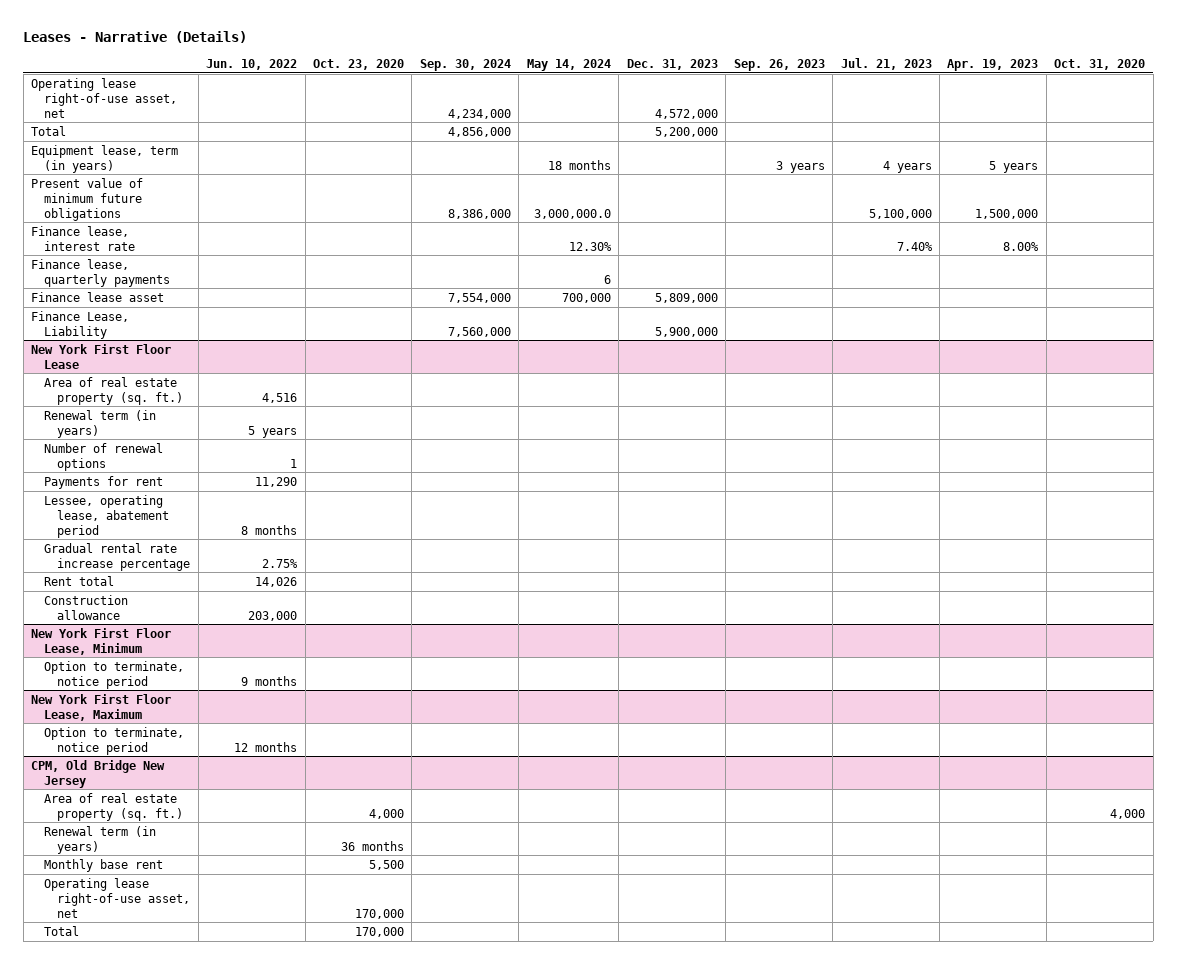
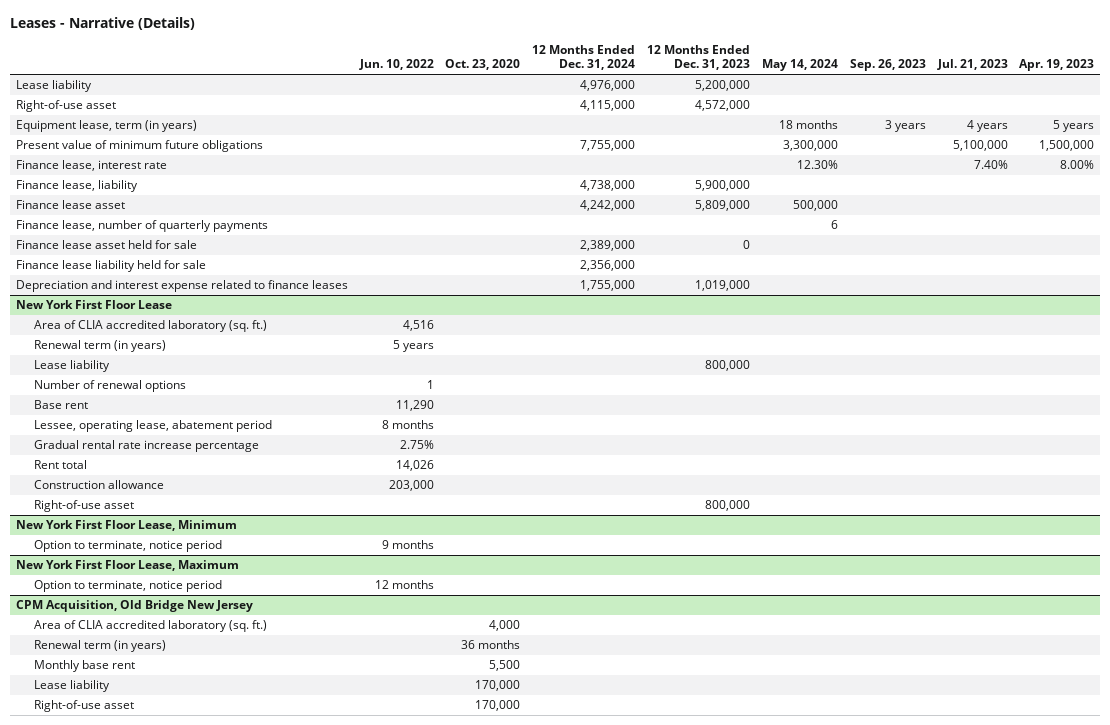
- | Jun. 10, 2022 | Oct. 23, 2020 | Sep. 30, 2024 | May 14, 2024 | Dec. 31, 2023 | Sep. 26, 2023 | Jul. 21, 2023 | Apr. 19, 2023 | Oct. 31, 2020
+ | Jun. 10, 2022 | Oct. 23, 2020 | 12 Months Ended Dec. 31, 2024 | 12 Months Ended Dec. 31, 2023 | May 14, 2024 | Sep. 26, 2023 | Jul. 21, 2023 | Apr. 19, 2023
- Operating lease right-of-use asset, net | | | 4,234,000 | | 4,572,000 | | | |
- Total | | | 4,856,000 | | 5,200,000 | | | |
+ Lease liability | | | 4,976,000 | 5,200,000 | | | |
+ Right-of-use asset | | | 4,115,000 | 4,572,000 | | | |
- Present value of minimum future obligations | | | 8,386,000 | 3,000,000.0 | | | 5,100,000 | 1,500,000 |
+ Present value of minimum future obligations | | | 7,755,000 | | 3,300,000 | | 5,100,000 | 1,500,000
- Finance lease, quarterly payments | | | | 6 | | | | |
- Finance lease asset | | | 7,554,000 | 700,000 | 5,809,000 | | | |
- Finance Lease, Liability | | | 7,560,000 | | 5,900,000 | | | |
+ Finance lease, liability | | | 4,738,000 | 5,900,000 | | | |
+ Finance lease asset | | | 4,242,000 | 5,809,000 | 500,000 | | |
+ Finance lease, number of quarterly payments | | | | | 6 | | |
+ Finance lease asset held for sale | | | 2,389,000 | 0 | | | |
+ Finance lease liability held for sale | | | 2,356,000 | | | | |
+ Depreciation and interest expense related to finance leases | | | 1,755,000 | 1,019,000 | | | |
@ New York First Floor Lease
- Area of real estate property (sq. ft.) | 4,516 | | | | | | | |
+ Area of CLIA accredited laboratory (sq. ft.) | 4,516 | | | | | | |
+ Lease liability | | | | 800,000 | | | |
- Payments for rent | 11,290 | | | | | | | |
+ Base rent | 11,290 | | | | | | |
+ Right-of-use asset | | | | 800,000 | | | |
- CPM, Old Bridge New Jersey
- Area of real estate property (sq. ft.) | | 4,000 | | | | | | | 4,000
+ CPM Acquisition, Old Bridge New Jersey
+ Area of CLIA accredited laboratory (sq. ft.) | | 4,000 | | | | | |
- Operating lease right-of-use asset, net | | 170,000 | | | | | | |
- Total | | 170,000 | | | | | | |
+ Lease liability | | 170,000 | | | | | |
+ Right-of-use asset | | 170,000 | | | | | |

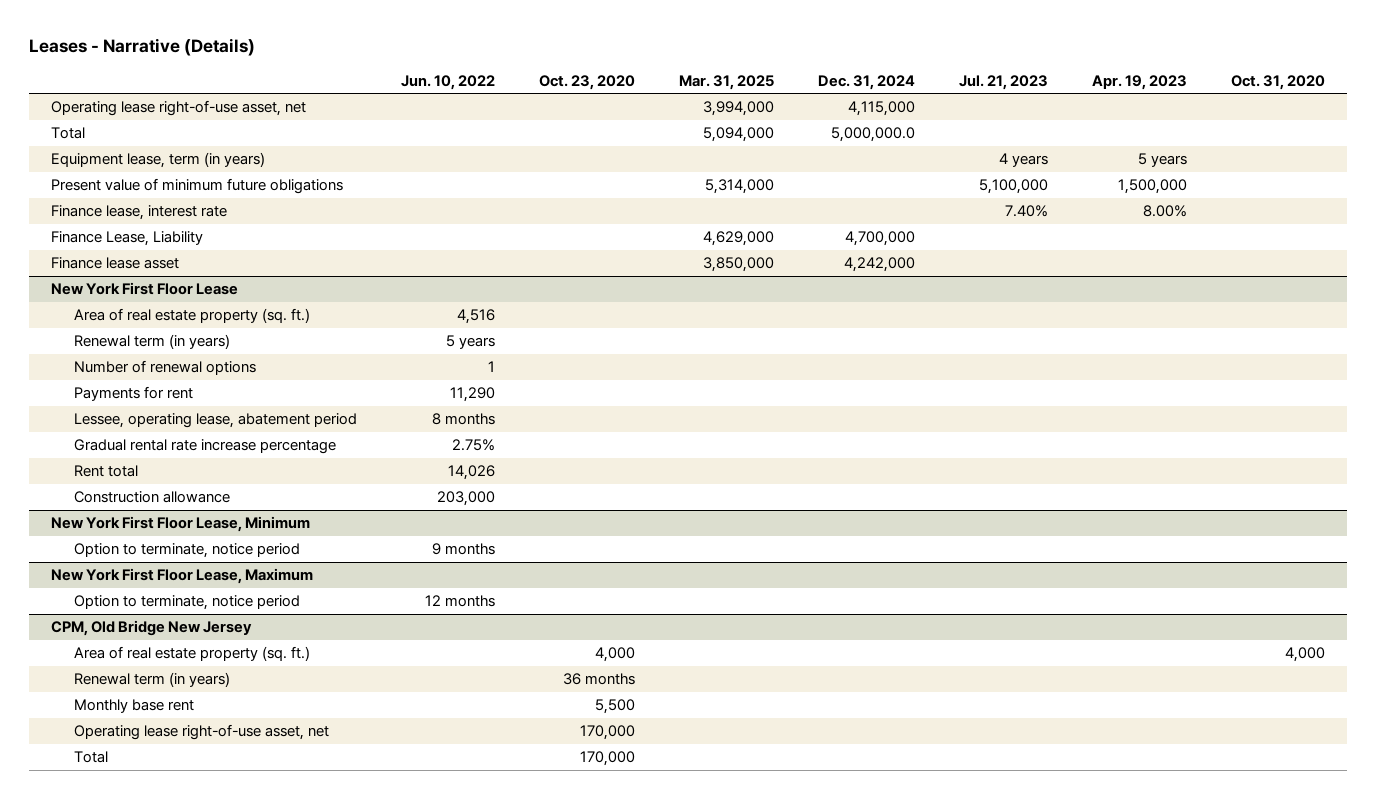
- | Jun. 10, 2022 | Oct. 23, 2020 | 12 Months Ended Dec. 31, 2024 | 12 Months Ended Dec. 31, 2023 | May 14, 2024 | Sep. 26, 2023 | Jul. 21, 2023 | Apr. 19, 2023
+ | Jun. 10, 2022 | Oct. 23, 2020 | Mar. 31, 2025 | Dec. 31, 2024 | Jul. 21, 2023 | Apr. 19, 2023 | Oct. 31, 2020
- Lease liability | | | 4,976,000 | 5,200,000 | | | |
- Right-of-use asset | | | 4,115,000 | 4,572,000 | | | |
+ Operating lease right-of-use asset, net | | | 3,994,000 | 4,115,000 | | |
+ Total | | | 5,094,000 | 5,000,000.0 | | |
- Finance lease, liability | | | 4,738,000 | 5,900,000 | | | |
+ Finance Lease, Liability | | | 4,629,000 | 4,700,000 | | |
- Finance lease, number of quarterly payments | | | | | 6 | | |
- Finance lease asset held for sale | | | 2,389,000 | 0 | | | |
- Finance lease liability held for sale | | | 2,356,000 | | | | |
- Depreciation and interest expense related to finance leases | | | 1,755,000 | 1,019,000 | | | |
@ New York First Floor Lease
- Area of CLIA accredited laboratory (sq. ft.) | 4,516 | | | | | | |
+ Area of real estate property (sq. ft.) | 4,516 | | | | | |
- Lease liability | | | | 800,000 | | | |
- Base rent | 11,290 | | | | | | |
+ Payments for rent | 11,290 | | | | | |
- Right-of-use asset | | | | 800,000 | | | |
- CPM Acquisition, Old Bridge New Jersey
- Area of CLIA accredited laboratory (sq. ft.) | | 4,000 | | | | | |
+ CPM, Old Bridge New Jersey
+ Area of real estate property (sq. ft.) | | 4,000 | | | | | 4,000
- Lease liability | | 170,000 | | | | | |
- Right-of-use asset | | 170,000 | | | | | |
+ Operating lease right-of-use asset, net | | 170,000 | | | | |
+ Total | | 170,000 | | | | |

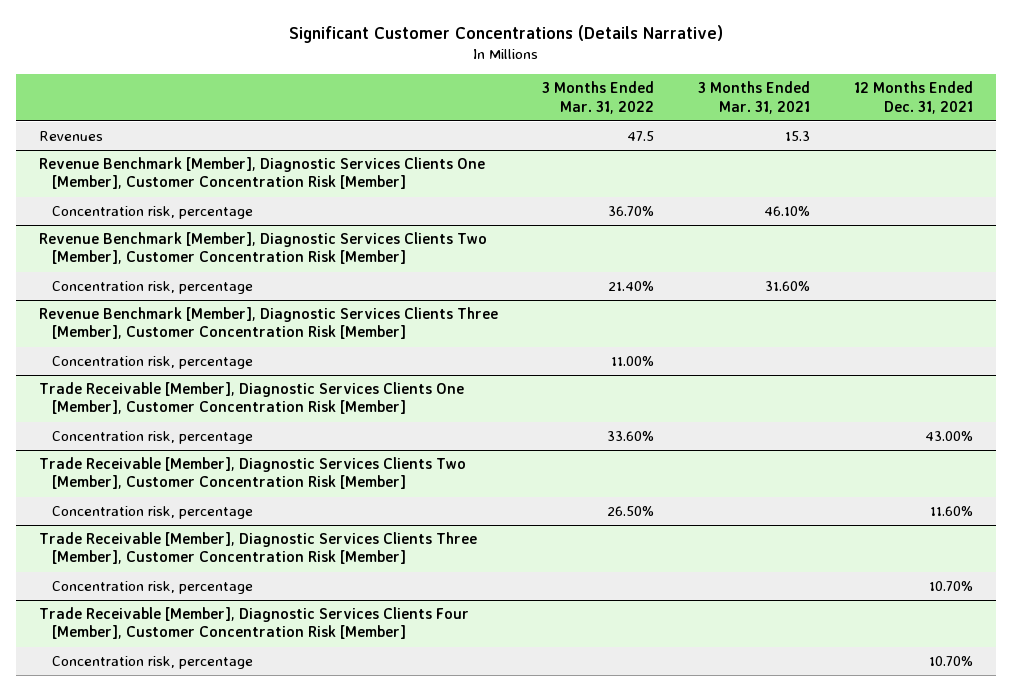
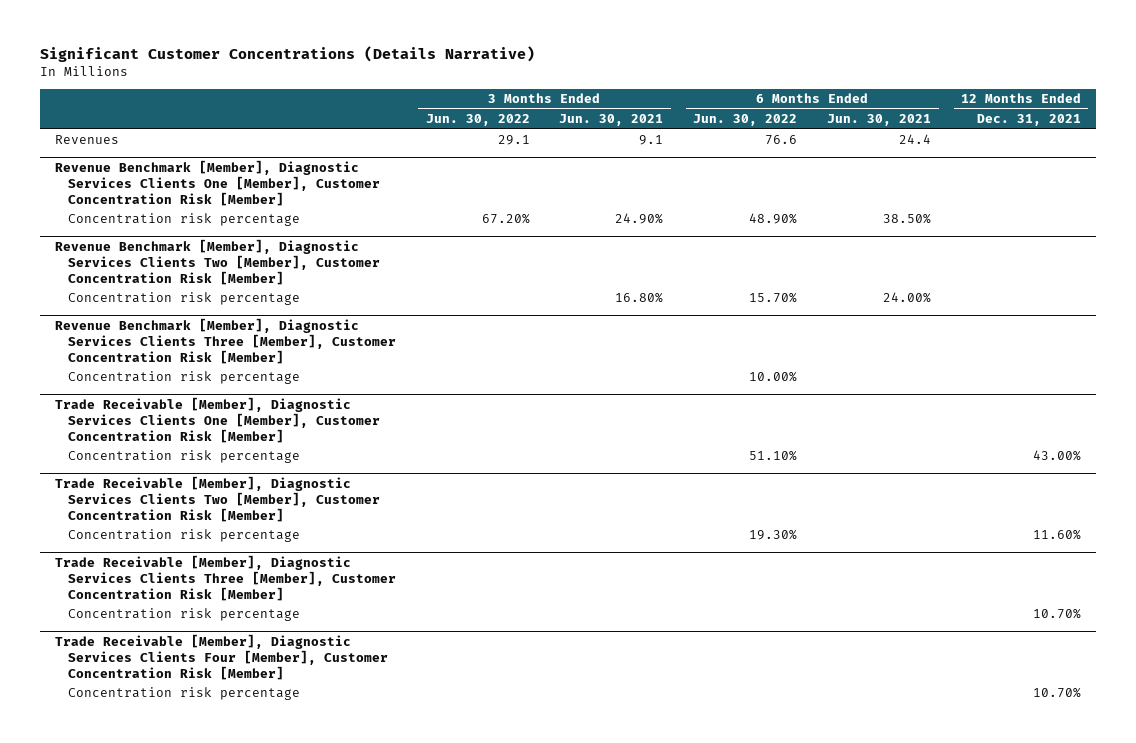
- | 3 Months Ended Mar. 31, 2022 | 3 Months Ended Mar. 31, 2021 | 12 Months Ended Dec. 31, 2021
+ | 3 Months Ended Jun. 30, 2022 | 3 Months Ended Jun. 30, 2021 | 6 Months Ended Jun. 30, 2022 | 6 Months Ended Jun. 30, 2021 | 12 Months Ended Dec. 31, 2021
@ Revenue Benchmark [Member], Diagnostic Services Clients One [Member], Customer Concentration Risk [Member]
- Concentration risk, percentage | 36.70% | 46.10% |
+ Concentration risk percentage | 67.20% | 24.90% | 48.90% | 38.50% |
@ Revenue Benchmark [Member], Diagnostic Services Clients Two [Member], Customer Concentration Risk [Member]
- Concentration risk, percentage | 21.40% | 31.60% |
+ Concentration risk percentage | | 16.80% | 15.70% | 24.00% |
@ Revenue Benchmark [Member], Diagnostic Services Clients Three [Member], Customer Concentration Risk [Member]
- Concentration risk, percentage | 11.00% | |
+ Concentration risk percentage | | | 10.00% | |
@ Trade Receivable [Member], Diagnostic Services Clients One [Member], Customer Concentration Risk [Member]
- Concentration risk, percentage | 33.60% | | 43.00%
+ Concentration risk percentage | | | 51.10% | | 43.00%
@ Trade Receivable [Member], Diagnostic Services Clients Two [Member], Customer Concentration Risk [Member]
- Concentration risk, percentage | 26.50% | | 11.60%
+ Concentration risk percentage | | | 19.30% | | 11.60%
@ Trade Receivable [Member], Diagnostic Services Clients Three [Member], Customer Concentration Risk [Member]
- Concentration risk, percentage | | | 10.70%
+ Concentration risk percentage | | | | | 10.70%
@ Trade Receivable [Member], Diagnostic Services Clients Four [Member], Customer Concentration Risk [Member]
- Concentration risk, percentage | | | 10.70%
+ Concentration risk percentage | | | | | 10.70%

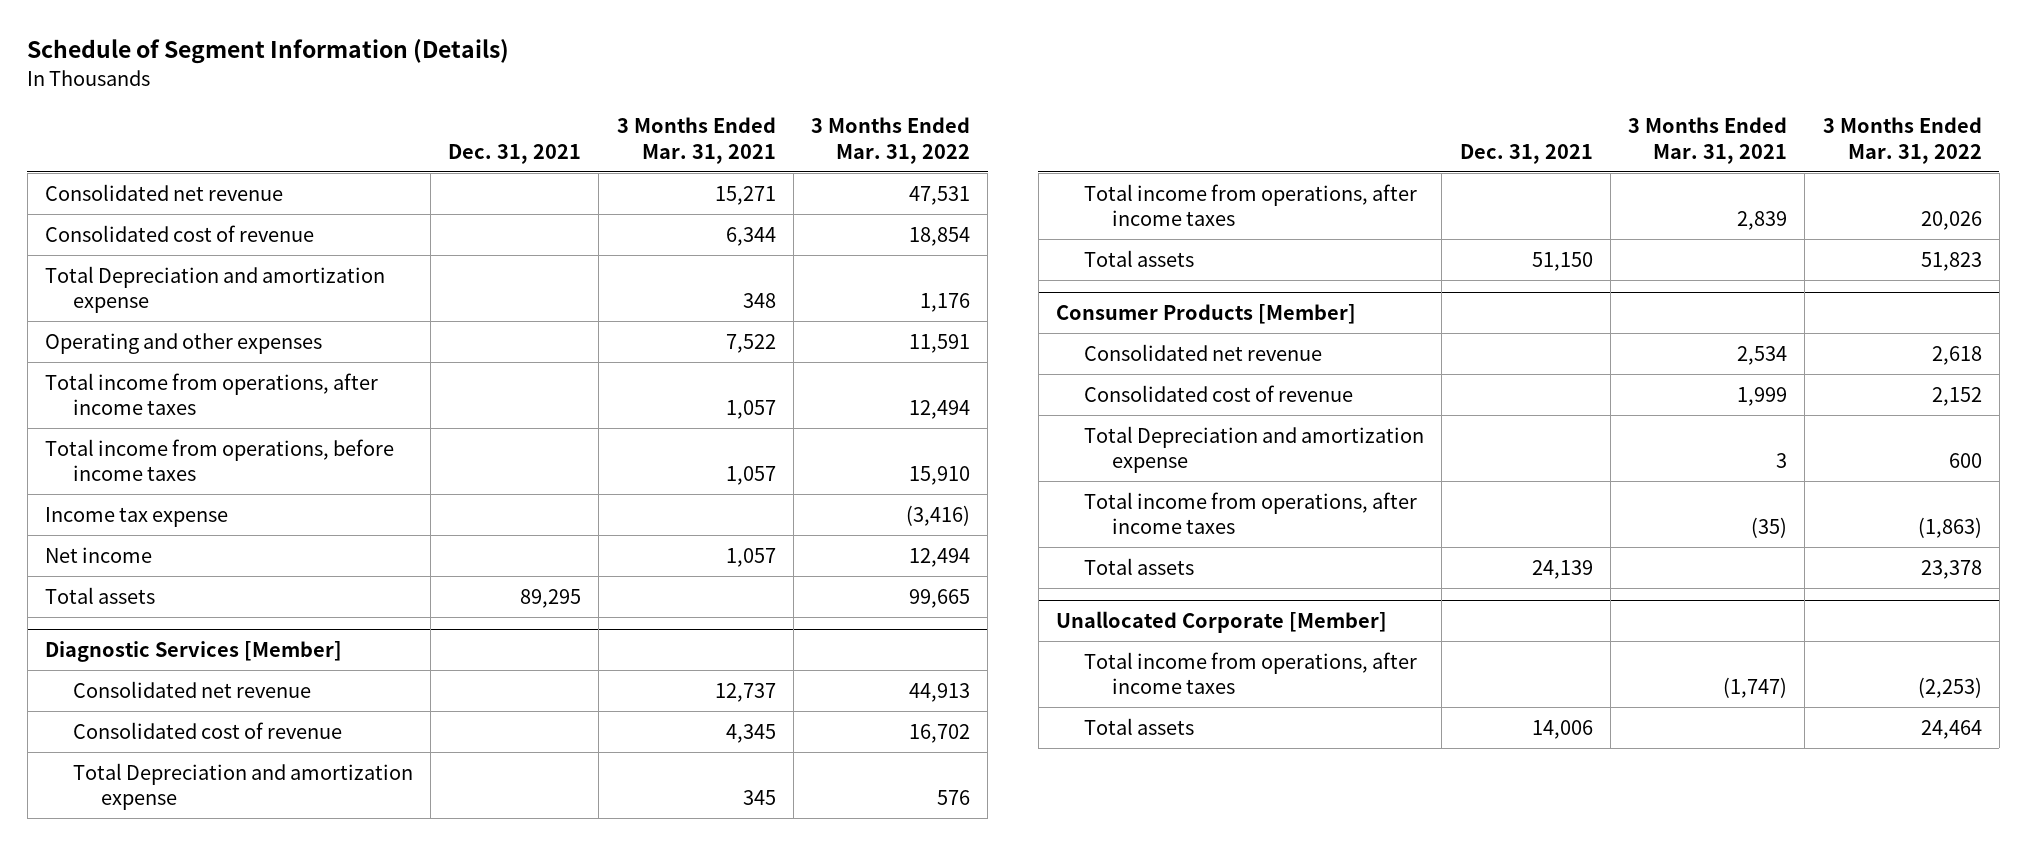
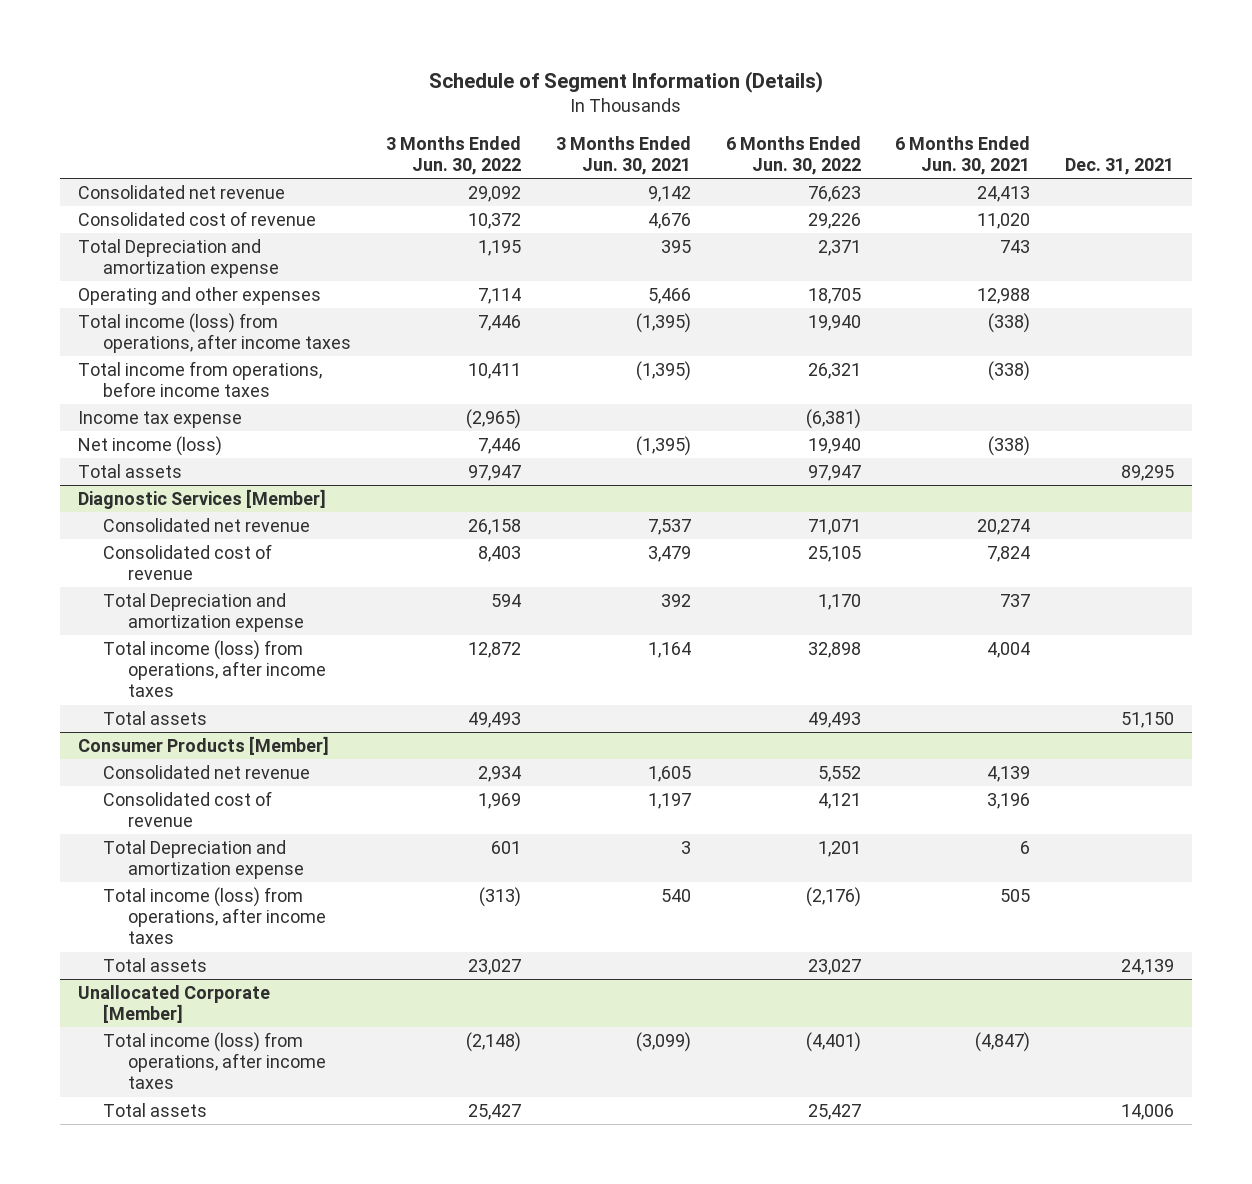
- | Dec. 31, 2021 | 3 Months Ended Mar. 31, 2021 | 3 Months Ended Mar. 31, 2022
+ | 3 Months Ended Jun. 30, 2022 | 3 Months Ended Jun. 30, 2021 | 6 Months Ended Jun. 30, 2022 | 6 Months Ended Jun. 30, 2021 | Dec. 31, 2021
- Total income from operations, after income taxes | | 1,057 | 12,494
+ Total income (loss) from operations, after income taxes | 7,446 | (1,395) | 19,940 | (338) |
- Net income | | 1,057 | 12,494
+ Net income (loss) | 7,446 | (1,395) | 19,940 | (338) |
@ Diagnostic Services [Member]
- Total income from operations, after income taxes | | 2,839 | 20,026
+ Total income (loss) from operations, after income taxes | 12,872 | 1,164 | 32,898 | 4,004 |
@ Consumer Products [Member]
- Total income from operations, after income taxes | | (35) | (1,863)
+ Total income (loss) from operations, after income taxes | (313) | 540 | (2,176) | 505 |
@ Unallocated Corporate [Member]
- Total income from operations, after income taxes | | (1,747) | (2,253)
+ Total income (loss) from operations, after income taxes | (2,148) | (3,099) | (4,401) | (4,847) |

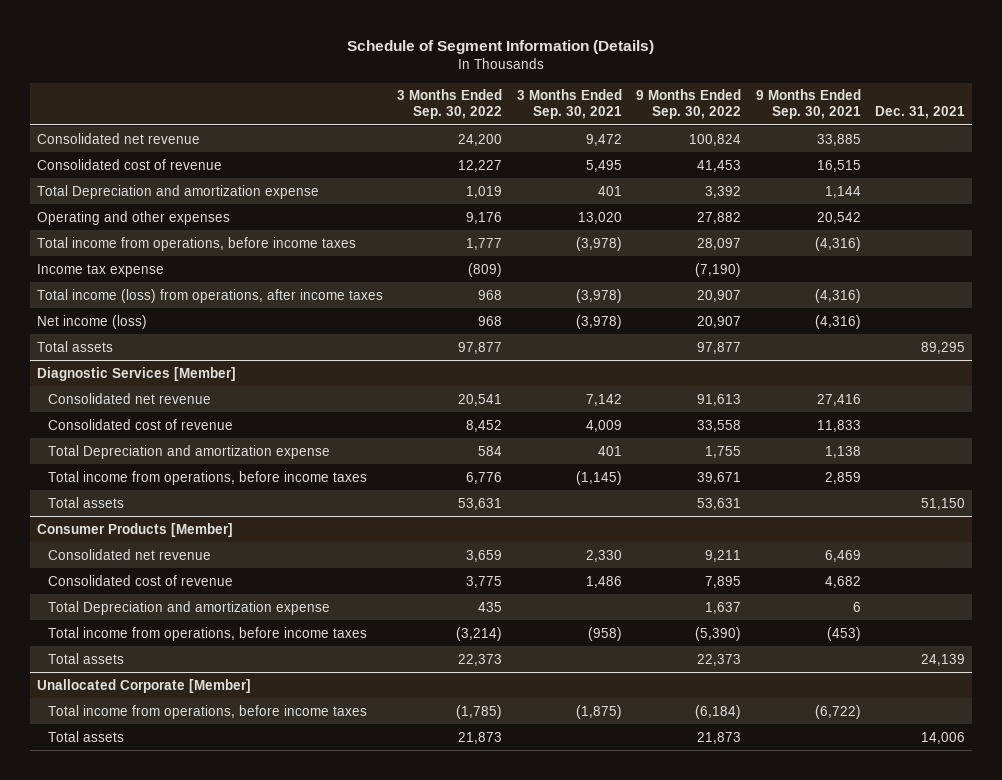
- | 3 Months Ended Jun. 30, 2022 | 3 Months Ended Jun. 30, 2021 | 6 Months Ended Jun. 30, 2022 | 6 Months Ended Jun. 30, 2021 | Dec. 31, 2021
+ | 3 Months Ended Sep. 30, 2022 | 3 Months Ended Sep. 30, 2021 | 9 Months Ended Sep. 30, 2022 | 9 Months Ended Sep. 30, 2021 | Dec. 31, 2021
moved down: Total income (loss) from operations, after income taxes | 968 | (3,978) | 20,907 | (4,316) |
@ Diagnostic Services [Member]
- Total income (loss) from operations, after income taxes | 12,872 | 1,164 | 32,898 | 4,004 |
+ Total income from operations, before income taxes | 6,776 | (1,145) | 39,671 | 2,859 |
@ Consumer Products [Member]
- Total income (loss) from operations, after income taxes | (313) | 540 | (2,176) | 505 |
+ Total income from operations, before income taxes | (3,214) | (958) | (5,390) | (453) |
@ Unallocated Corporate [Member]
- Total income (loss) from operations, after income taxes | (2,148) | (3,099) | (4,401) | (4,847) |
+ Total income from operations, before income taxes | (1,785) | (1,875) | (6,184) | (6,722) |

